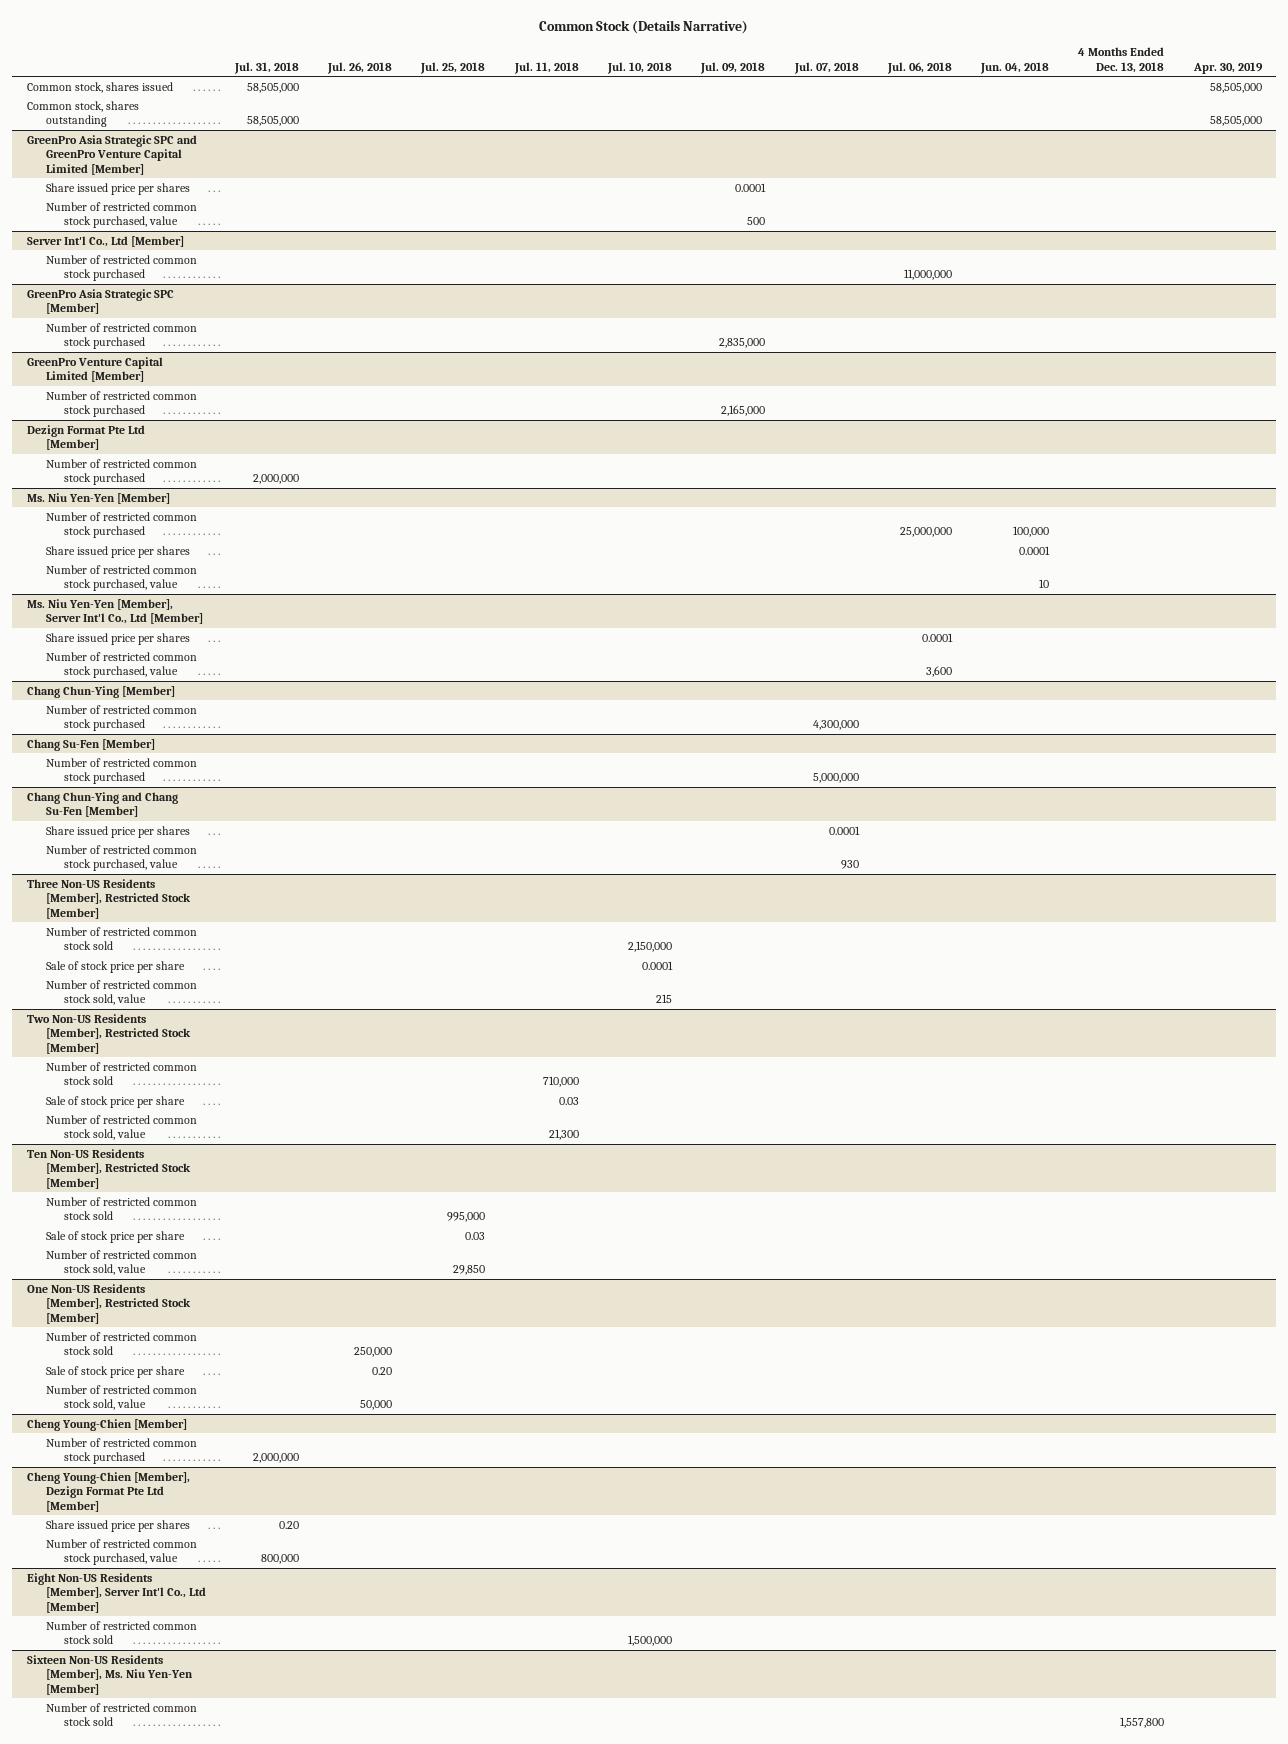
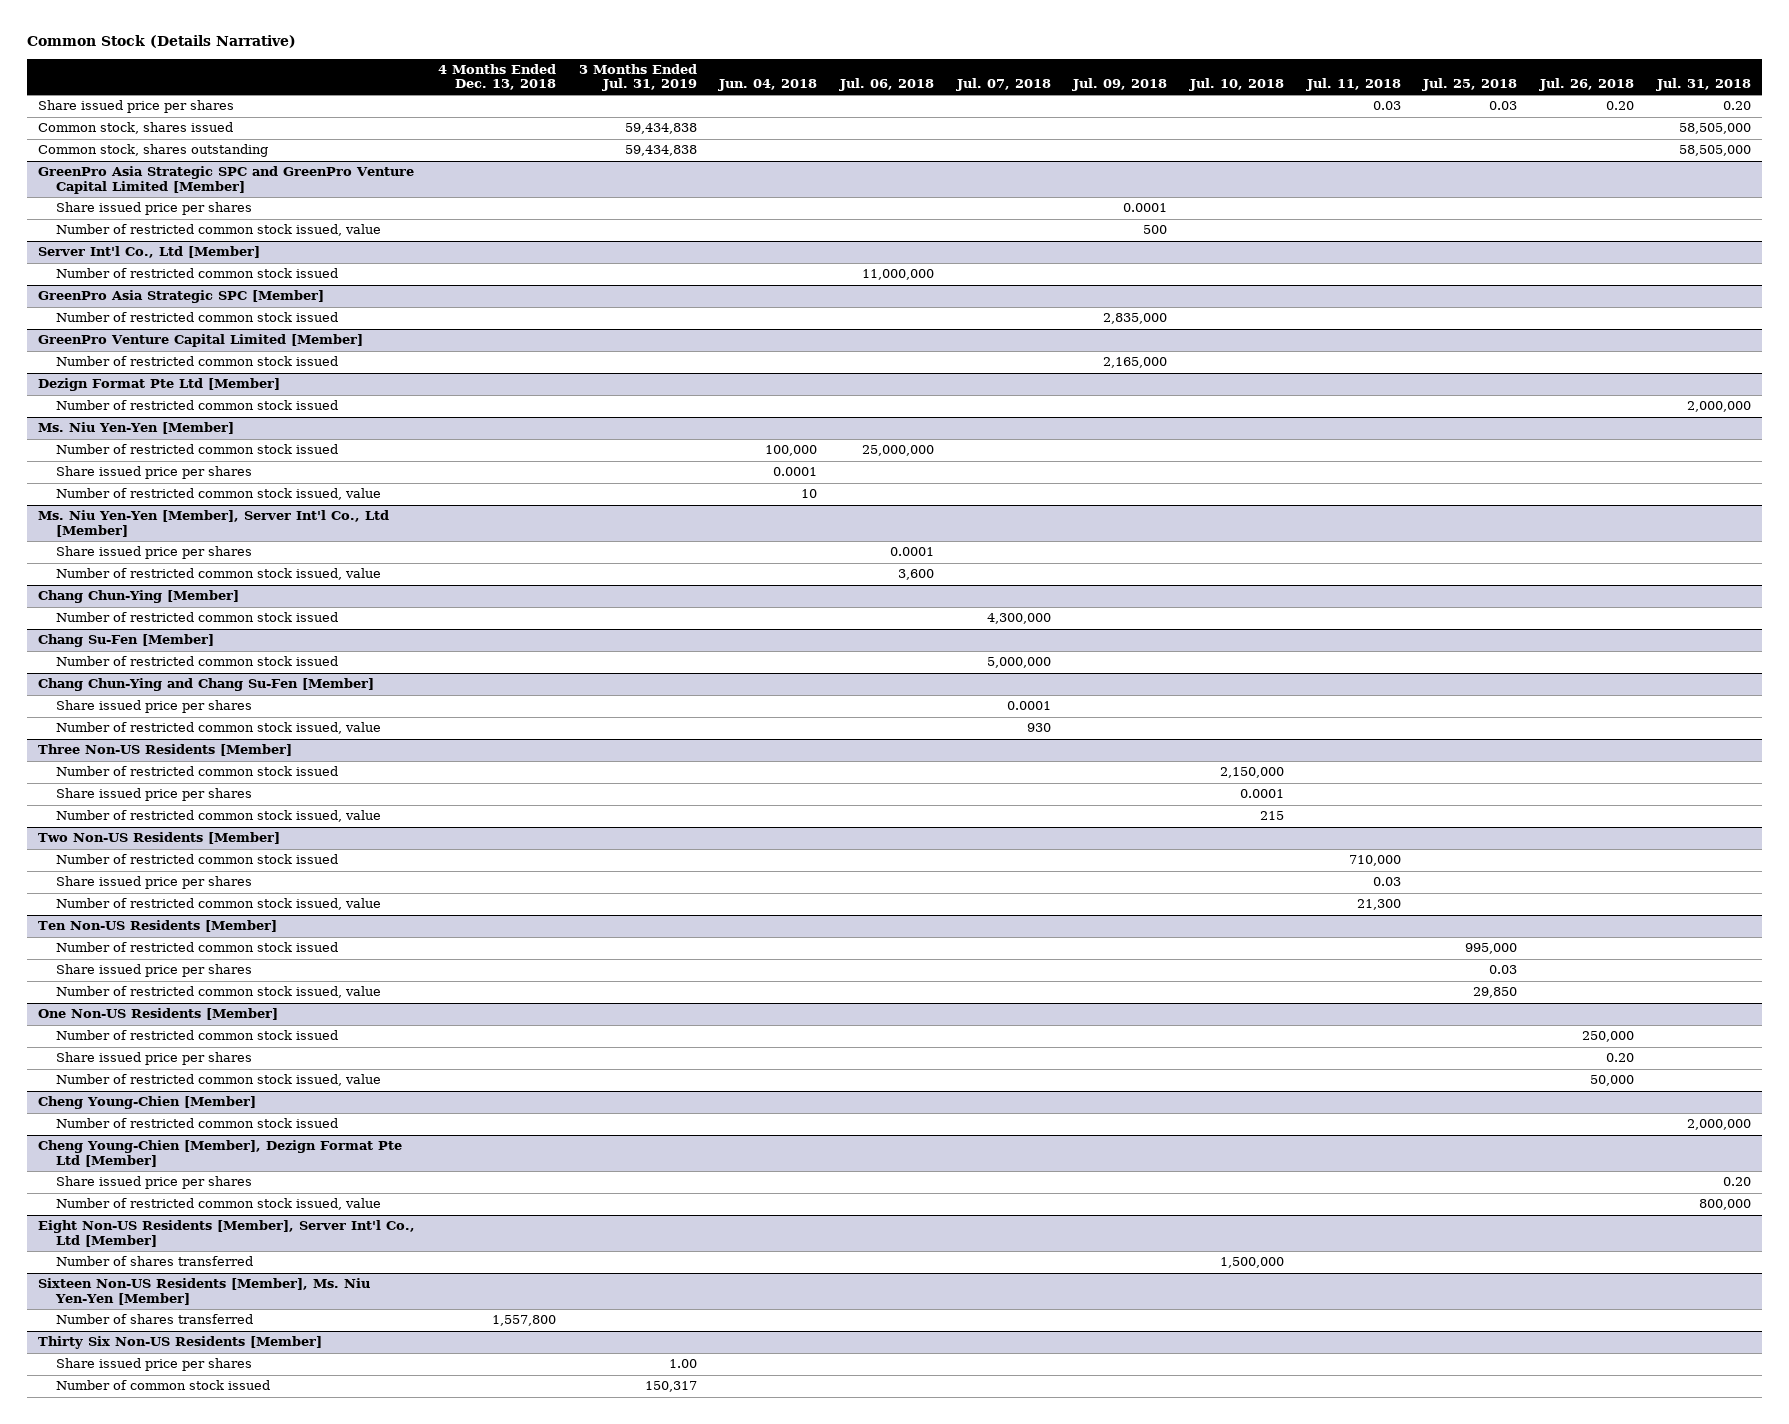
- | Jul. 31, 2018 | Jul. 26, 2018 | Jul. 25, 2018 | Jul. 11, 2018 | Jul. 10, 2018 | Jul. 09, 2018 | Jul. 07, 2018 | Jul. 06, 2018 | Jun. 04, 2018 | 4 Months Ended Dec. 13, 2018 | Apr. 30, 2019
+ | 4 Months Ended Dec. 13, 2018 | 3 Months Ended Jul. 31, 2019 | Jun. 04, 2018 | Jul. 06, 2018 | Jul. 07, 2018 | Jul. 09, 2018 | Jul. 10, 2018 | Jul. 11, 2018 | Jul. 25, 2018 | Jul. 26, 2018 | Jul. 31, 2018
+ Share issued price per shares | | | | | | | | 0.03 | 0.03 | 0.20 | 0.20
@ GreenPro Asia Strategic SPC and GreenPro Venture Capital Limited [Member]
- Number of restricted common stock purchased, value | | | | | | 500 | | | | |
+ Number of restricted common stock issued, value | | | | | | 500 | | | | |
@ Server Int'l Co., Ltd [Member]
- Number of restricted common stock purchased | | | | | | | | 11,000,000 | | |
+ Number of restricted common stock issued | | | | 11,000,000 | | | | | | |
@ GreenPro Asia Strategic SPC [Member]
- Number of restricted common stock purchased | | | | | | 2,835,000 | | | | |
+ Number of restricted common stock issued | | | | | | 2,835,000 | | | | |
@ GreenPro Venture Capital Limited [Member]
- Number of restricted common stock purchased | | | | | | 2,165,000 | | | | |
+ Number of restricted common stock issued | | | | | | 2,165,000 | | | | |
@ Dezign Format Pte Ltd [Member]
- Number of restricted common stock purchased | 2,000,000 | | | | | | | | | |
+ Number of restricted common stock issued | | | | | | | | | | | 2,000,000
@ Ms. Niu Yen-Yen [Member]
- Number of restricted common stock purchased | | | | | | | | 25,000,000 | 100,000 | |
+ Number of restricted common stock issued | | | 100,000 | 25,000,000 | | | | | | |
- Number of restricted common stock purchased, value | | | | | | | | | 10 | |
+ Number of restricted common stock issued, value | | | 10 | | | | | | | |
@ Ms. Niu Yen-Yen [Member], Server Int'l Co., Ltd [Member]
- Number of restricted common stock purchased, value | | | | | | | | 3,600 | | |
+ Number of restricted common stock issued, value | | | | 3,600 | | | | | | |
@ Chang Chun-Ying [Member]
- Number of restricted common stock purchased | | | | | | | 4,300,000 | | | |
+ Number of restricted common stock issued | | | | | 4,300,000 | | | | | |
@ Chang Su-Fen [Member]
- Number of restricted common stock purchased | | | | | | | 5,000,000 | | | |
+ Number of restricted common stock issued | | | | | 5,000,000 | | | | | |
@ Chang Chun-Ying and Chang Su-Fen [Member]
- Number of restricted common stock purchased, value | | | | | | | 930 | | | |
- Three Non-US Residents [Member], Restricted Stock [Member]
- Number of restricted common stock sold | | | | | 2,150,000 | | | | | |
- Sale of stock price per share | | | | | 0.0001 | | | | | |
- Number of restricted common stock sold, value | | | | | 215 | | | | | |
- Two Non-US Residents [Member], Restricted Stock [Member]
- Number of restricted common stock sold | | | | 710,000 | | | | | | |
- Sale of stock price per share | | | | 0.03 | | | | | | |
- Number of restricted common stock sold, value | | | | 21,300 | | | | | | |
- Ten Non-US Residents [Member], Restricted Stock [Member]
- Number of restricted common stock sold | | | 995,000 | | | | | | | |
- Sale of stock price per share | | | 0.03 | | | | | | | |
- Number of restricted common stock sold, value | | | 29,850 | | | | | | | |
- One Non-US Residents [Member], Restricted Stock [Member]
- Number of restricted common stock sold | | 250,000 | | | | | | | | |
- Sale of stock price per share | | 0.20 | | | | | | | | |
- Number of restricted common stock sold, value | | 50,000 | | | | | | | | |
@ Chang Chun-Ying and Chang Su-Fen [Member]
+ Number of restricted common stock issued, value | | | | | 930 | | | | | |
+ Three Non-US Residents [Member]
+ Number of restricted common stock issued | | | | | | | 2,150,000 | | | |
+ Share issued price per shares | | | | | | | 0.0001 | | | |
+ Number of restricted common stock issued, value | | | | | | | 215 | | | |
+ Two Non-US Residents [Member]
+ Number of restricted common stock issued | | | | | | | | 710,000 | | |
+ Share issued price per shares | | | | | | | | 0.03 | | |
+ Number of restricted common stock issued, value | | | | | | | | 21,300 | | |
+ Ten Non-US Residents [Member]
+ Number of restricted common stock issued | | | | | | | | | 995,000 | |
+ Share issued price per shares | | | | | | | | | 0.03 | |
+ Number of restricted common stock issued, value | | | | | | | | | 29,850 | |
+ One Non-US Residents [Member]
+ Number of restricted common stock issued | | | | | | | | | | 250,000 |
+ Share issued price per shares | | | | | | | | | | 0.20 |
+ Number of restricted common stock issued, value | | | | | | | | | | 50,000 |
@ Cheng Young-Chien [Member]
- Number of restricted common stock purchased | 2,000,000 | | | | | | | | | |
+ Number of restricted common stock issued | | | | | | | | | | | 2,000,000
@ Cheng Young-Chien [Member], Dezign Format Pte Ltd [Member]
- Number of restricted common stock purchased, value | 800,000 | | | | | | | | | |
+ Number of restricted common stock issued, value | | | | | | | | | | | 800,000
@ Eight Non-US Residents [Member], Server Int'l Co., Ltd [Member]
- Number of restricted common stock sold | | | | | 1,500,000 | | | | | |
+ Number of shares transferred | | | | | | | 1,500,000 | | | |
@ Sixteen Non-US Residents [Member], Ms. Niu Yen-Yen [Member]
- Number of restricted common stock sold | | | | | | | | | | 1,557,800 |
+ Number of shares transferred | 1,557,800 | | | | | | | | | |
+ Thirty Six Non-US Residents [Member]
+ Share issued price per shares | | 1.00 | | | | | | | | |
+ Number of common stock issued | | 150,317 | | | | | | | | |

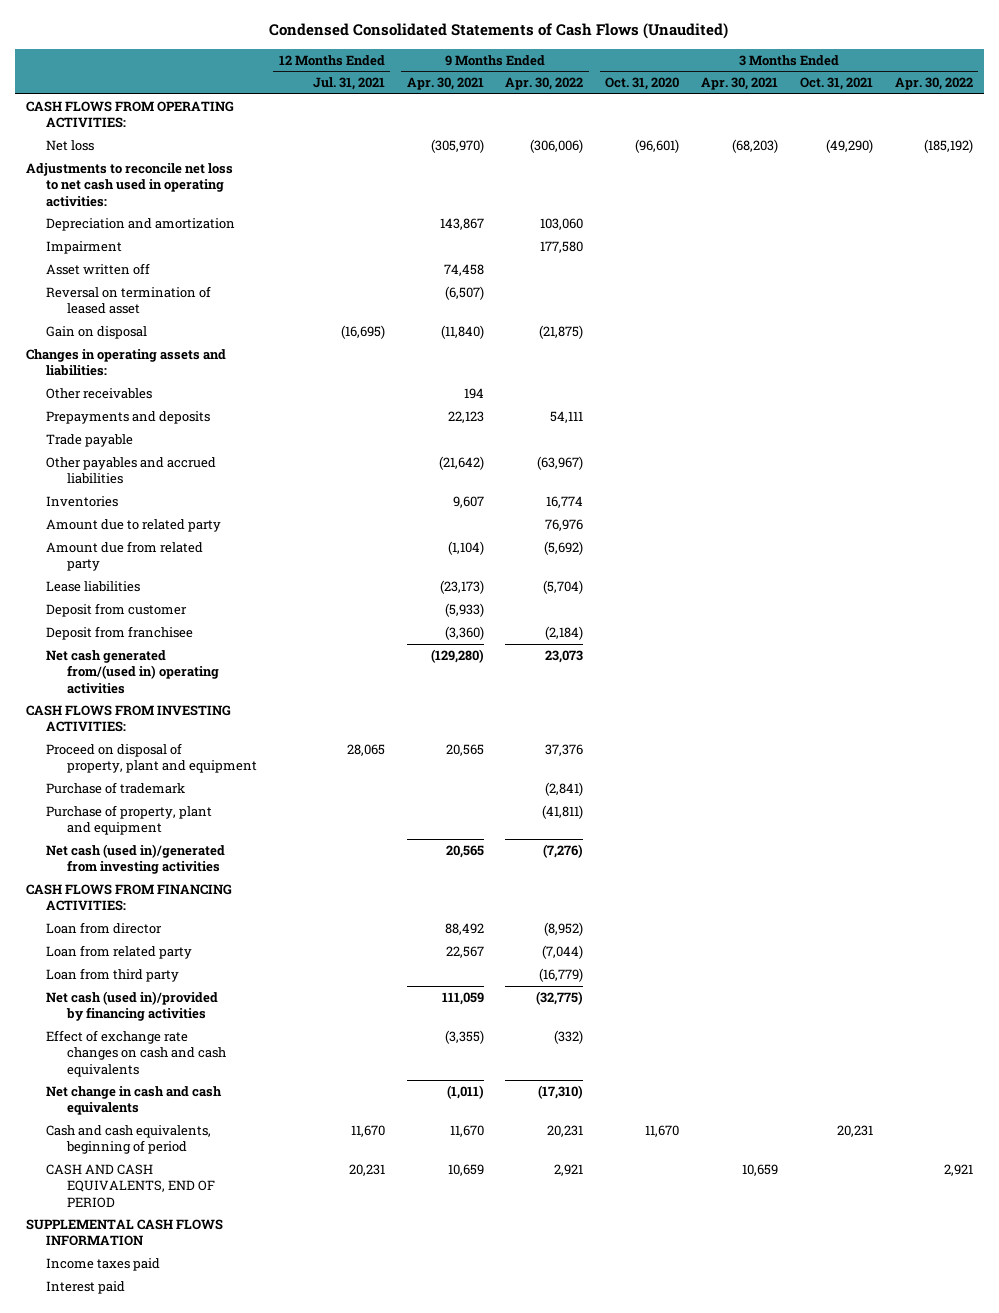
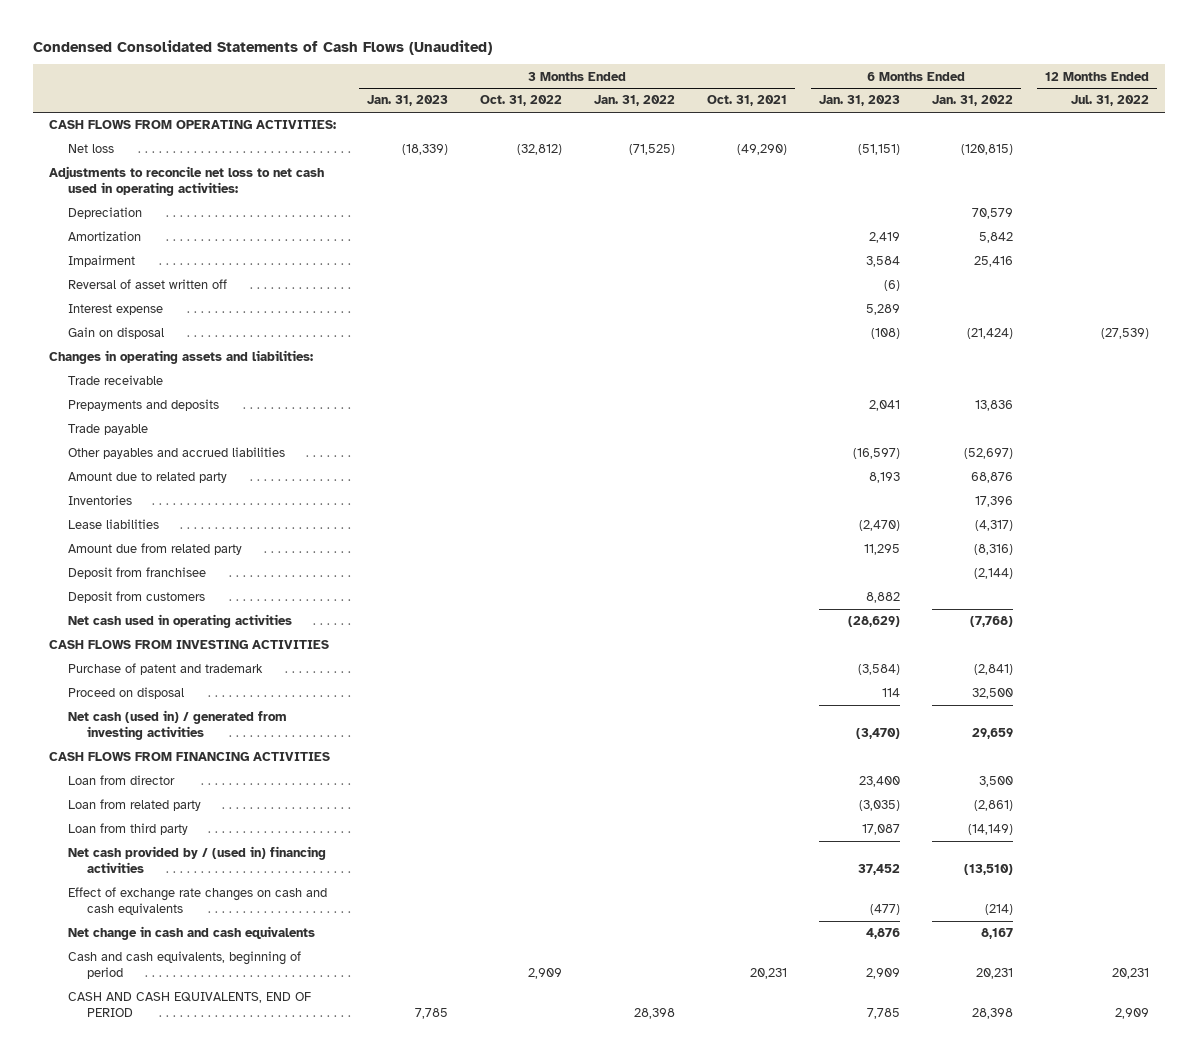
- | 12 Months Ended Jul. 31, 2021 | 9 Months Ended Apr. 30, 2021 | 9 Months Ended Apr. 30, 2022 | 3 Months Ended Oct. 31, 2020 | 3 Months Ended Apr. 30, 2021 | 3 Months Ended Oct. 31, 2021 | 3 Months Ended Apr. 30, 2022
+ | 3 Months Ended Jan. 31, 2023 | 3 Months Ended Oct. 31, 2022 | 3 Months Ended Jan. 31, 2022 | 3 Months Ended Oct. 31, 2021 | 6 Months Ended Jan. 31, 2023 | 6 Months Ended Jan. 31, 2022 | 12 Months Ended Jul. 31, 2022
- Depreciation and amortization | | 143,867 | 103,060 | | | |
+ Depreciation | | | | | | 70,579 |
+ Amortization | | | | | 2,419 | 5,842 |
- Asset written off | | 74,458 | | | | |
- Reversal on termination of leased asset | | (6,507) | | | | |
+ Reversal of asset written off | | | | | (6) | |
+ Interest expense | | | | | 5,289 | |
- Other receivables | | 194 | | | | |
+ Trade receivable
moved down: Inventories | | | | | | 17,396 |
- Deposit from customer | | (5,933) | | | | |
moved down: Amount due from related party | | | | | 11,295 | (8,316) |
- Net cash generated from/(used in) operating activities | | (129,280) | 23,073 | | | |
- CASH FLOWS FROM INVESTING ACTIVITIES:
- Proceed on disposal of property, plant and equipment | 28,065 | 20,565 | 37,376 | | | |
- Purchase of trademark | | | (2,841) | | | |
- Purchase of property, plant and equipment | | | (41,811) | | | |
- Net cash (used in)/generated from investing activities | | 20,565 | (7,276) | | | |
- CASH FLOWS FROM FINANCING ACTIVITIES:
+ Deposit from customers | | | | | 8,882 | |
+ Net cash used in operating activities | | | | | (28,629) | (7,768) |
+ CASH FLOWS FROM INVESTING ACTIVITIES
+ Purchase of patent and trademark | | | | | (3,584) | (2,841) |
+ Proceed on disposal | | | | | 114 | 32,500 |
+ Net cash (used in) / generated from investing activities | | | | | (3,470) | 29,659 |
+ CASH FLOWS FROM FINANCING ACTIVITIES
- Net cash (used in)/provided by financing activities | | 111,059 | (32,775) | | | |
+ Net cash provided by / (used in) financing activities | | | | | 37,452 | (13,510) |
- SUPPLEMENTAL CASH FLOWS INFORMATION
- Income taxes paid
- Interest paid

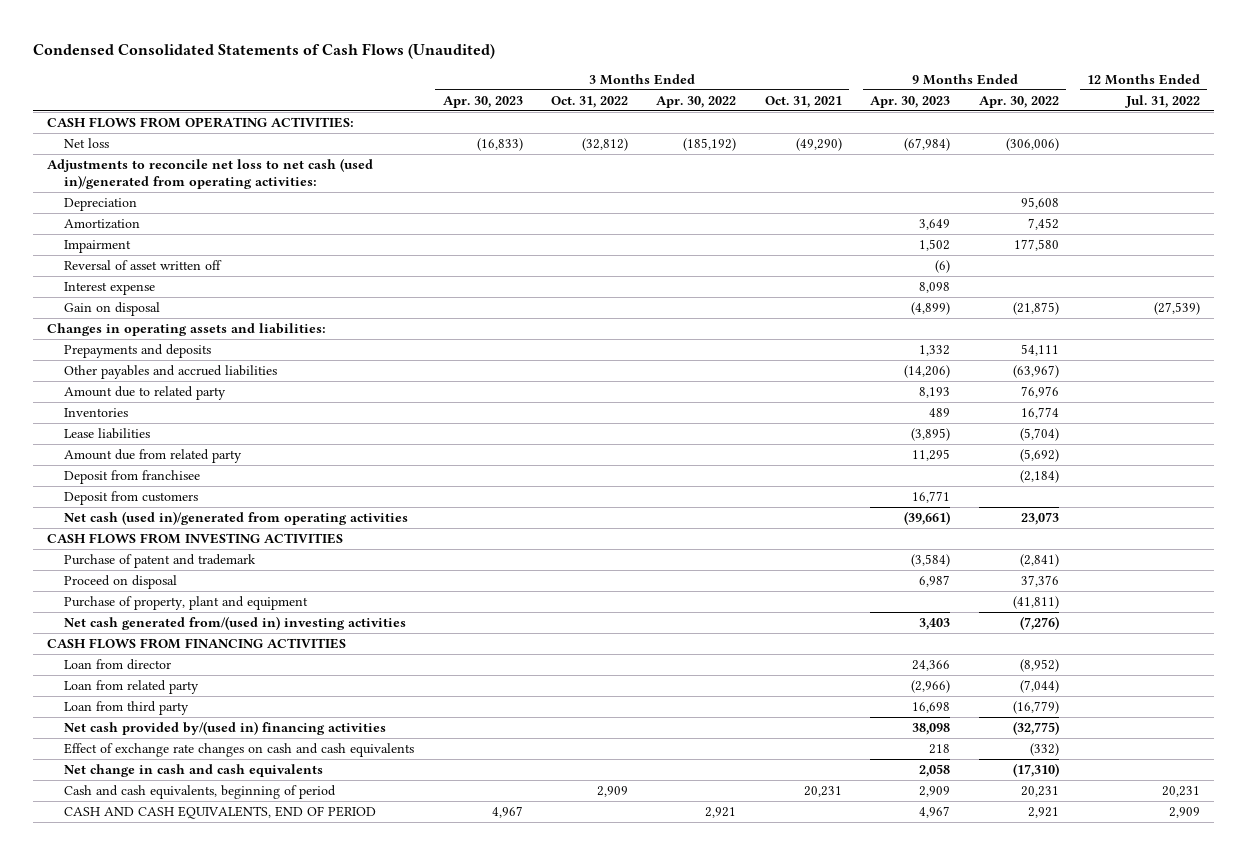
- | 3 Months Ended Jan. 31, 2023 | 3 Months Ended Oct. 31, 2022 | 3 Months Ended Jan. 31, 2022 | 3 Months Ended Oct. 31, 2021 | 6 Months Ended Jan. 31, 2023 | 6 Months Ended Jan. 31, 2022 | 12 Months Ended Jul. 31, 2022
+ | 3 Months Ended Apr. 30, 2023 | 3 Months Ended Oct. 31, 2022 | 3 Months Ended Apr. 30, 2022 | 3 Months Ended Oct. 31, 2021 | 9 Months Ended Apr. 30, 2023 | 9 Months Ended Apr. 30, 2022 | 12 Months Ended Jul. 31, 2022
- Adjustments to reconcile net loss to net cash used in operating activities:
+ Adjustments to reconcile net loss to net cash (used in)/generated from operating activities:
- Trade receivable
- Trade payable
- Net cash used in operating activities | | | | | (28,629) | (7,768) |
+ Net cash (used in)/generated from operating activities | | | | | (39,661) | 23,073 |
- Net cash (used in) / generated from investing activities | | | | | (3,470) | 29,659 |
+ Purchase of property, plant and equipment | | | | | | (41,811) |
+ Net cash generated from/(used in) investing activities | | | | | 3,403 | (7,276) |
- Net cash provided by / (used in) financing activities | | | | | 37,452 | (13,510) |
+ Net cash provided by/(used in) financing activities | | | | | 38,098 | (32,775) |

